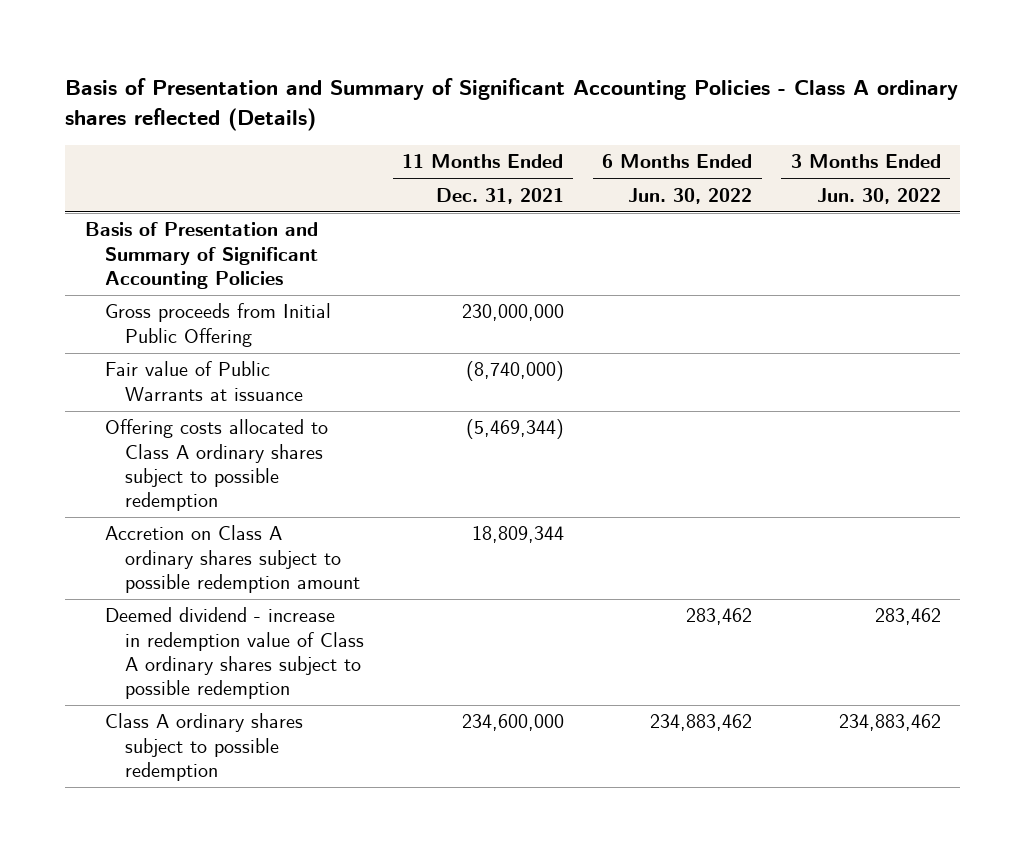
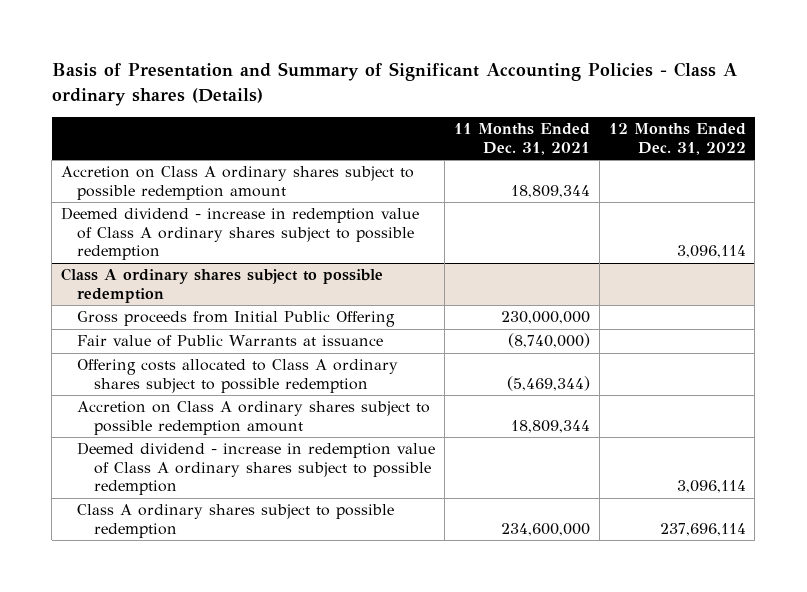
- Basis of Presentation and Summary of Significant Accounting Policies - Class A ordinary shares reflected (Details)
+ Basis of Presentation and Summary of Significant Accounting Policies - Class A ordinary shares (Details)
- | 11 Months Ended Dec. 31, 2021 | 6 Months Ended Jun. 30, 2022 | 3 Months Ended Jun. 30, 2022
+ | 11 Months Ended Dec. 31, 2021 | 12 Months Ended Dec. 31, 2022
- Basis of Presentation and Summary of Significant Accounting Policies
+ Accretion on Class A ordinary shares subject to possible redemption amount | 18,809,344 |
+ Deemed dividend - increase in redemption value of Class A ordinary shares subject to possible redemption | | 3,096,114
+ Class A ordinary shares subject to possible redemption

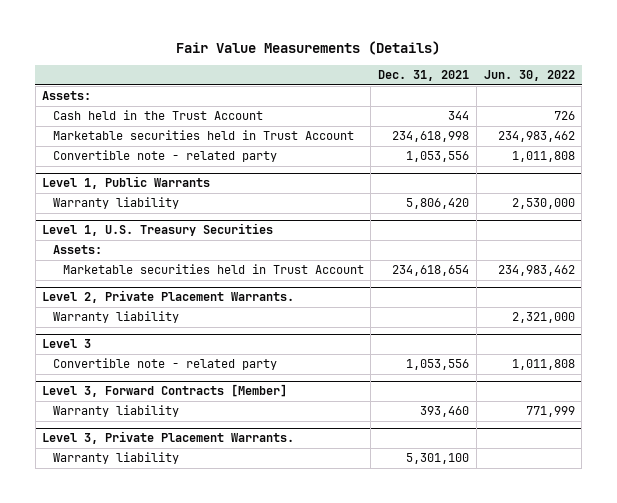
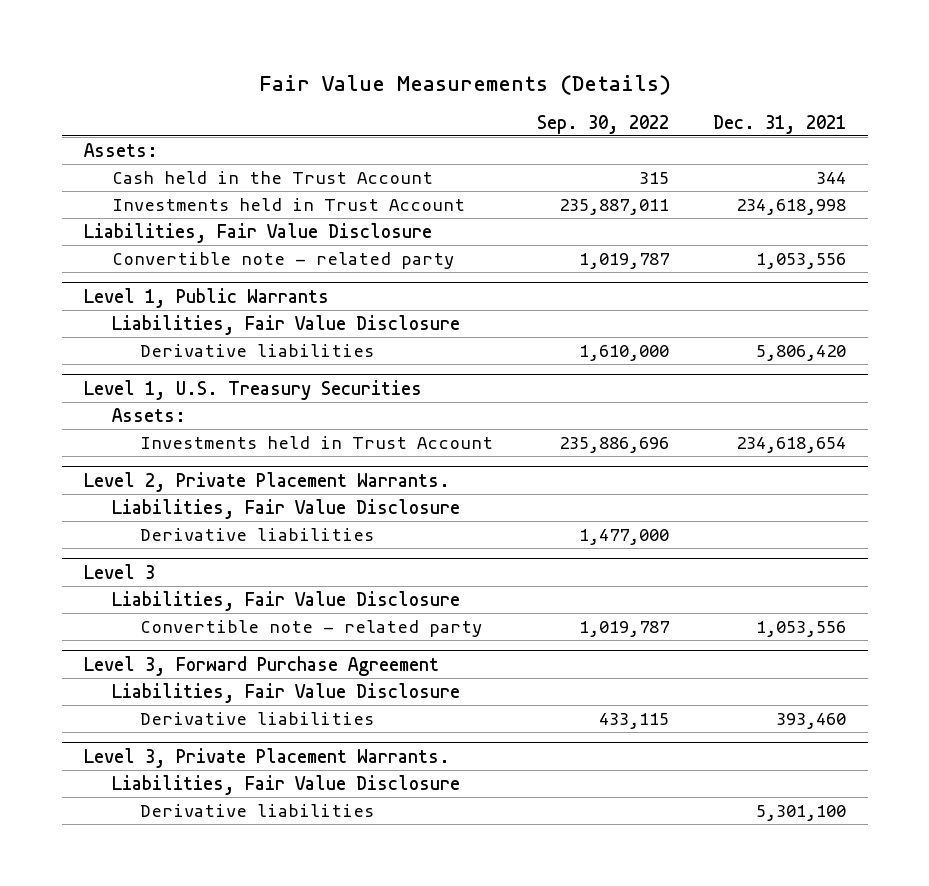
- | Dec. 31, 2021 | Jun. 30, 2022
+ | Sep. 30, 2022 | Dec. 31, 2021
- Marketable securities held in Trust Account | 234,618,998 | 234,983,462
+ Investments held in Trust Account | 235,887,011 | 234,618,998
+ Liabilities, Fair Value Disclosure
@ Level 1, Public Warrants
- Warranty liability | 5,806,420 | 2,530,000
+ Liabilities, Fair Value Disclosure
+ Derivative liabilities | 1,610,000 | 5,806,420
@ Level 1, U.S. Treasury Securities
- Marketable securities held in Trust Account | 234,618,654 | 234,983,462
+ Investments held in Trust Account | 235,886,696 | 234,618,654
@ Level 2, Private Placement Warrants.
- Warranty liability | | 2,321,000
+ Liabilities, Fair Value Disclosure
+ Derivative liabilities | 1,477,000 |
@ Level 3
+ Liabilities, Fair Value Disclosure
- Level 3, Forward Contracts [Member]
- Warranty liability | 393,460 | 771,999
+ Level 3, Forward Purchase Agreement
+ Liabilities, Fair Value Disclosure
+ Derivative liabilities | 433,115 | 393,460
@ Level 3, Private Placement Warrants.
- Warranty liability | 5,301,100 |
+ Liabilities, Fair Value Disclosure
+ Derivative liabilities | | 5,301,100

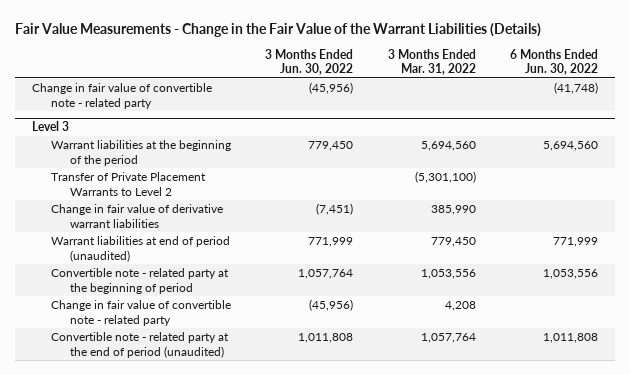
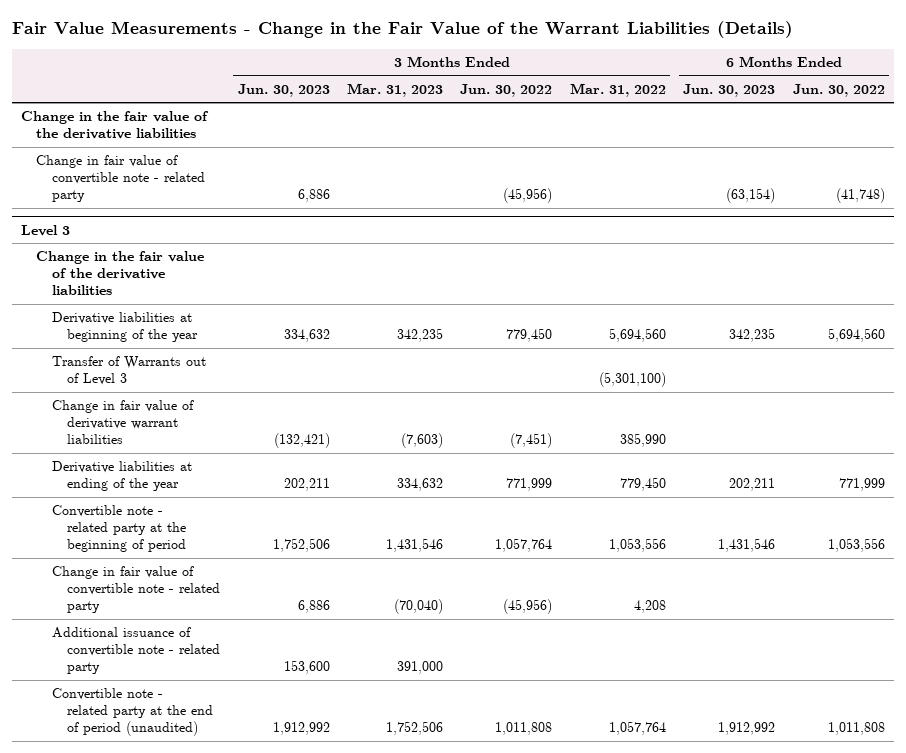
- | 3 Months Ended Jun. 30, 2022 | 3 Months Ended Mar. 31, 2022 | 6 Months Ended Jun. 30, 2022
+ | 3 Months Ended Jun. 30, 2023 | 3 Months Ended Mar. 31, 2023 | 3 Months Ended Jun. 30, 2022 | 3 Months Ended Mar. 31, 2022 | 6 Months Ended Jun. 30, 2023 | 6 Months Ended Jun. 30, 2022
+ Change in the fair value of the derivative liabilities
@ Level 3
- Warrant liabilities at the beginning of the period | 779,450 | 5,694,560 | 5,694,560
- Transfer of Private Placement Warrants to Level 2 | | (5,301,100) |
+ Change in the fair value of the derivative liabilities
+ Derivative liabilities at beginning of the year | 334,632 | 342,235 | 779,450 | 5,694,560 | 342,235 | 5,694,560
+ Transfer of Warrants out of Level 3 | | | | (5,301,100) | |
- Warrant liabilities at end of period (unaudited) | 771,999 | 779,450 | 771,999
+ Derivative liabilities at ending of the year | 202,211 | 334,632 | 771,999 | 779,450 | 202,211 | 771,999
+ Additional issuance of convertible note - related party | 153,600 | 391,000 | | | |

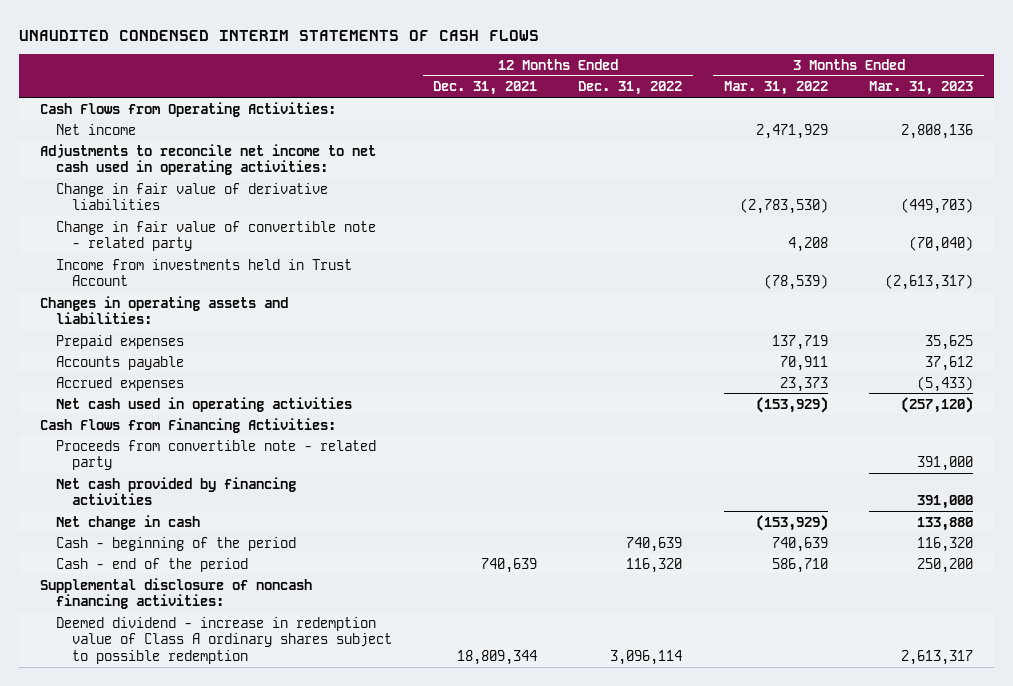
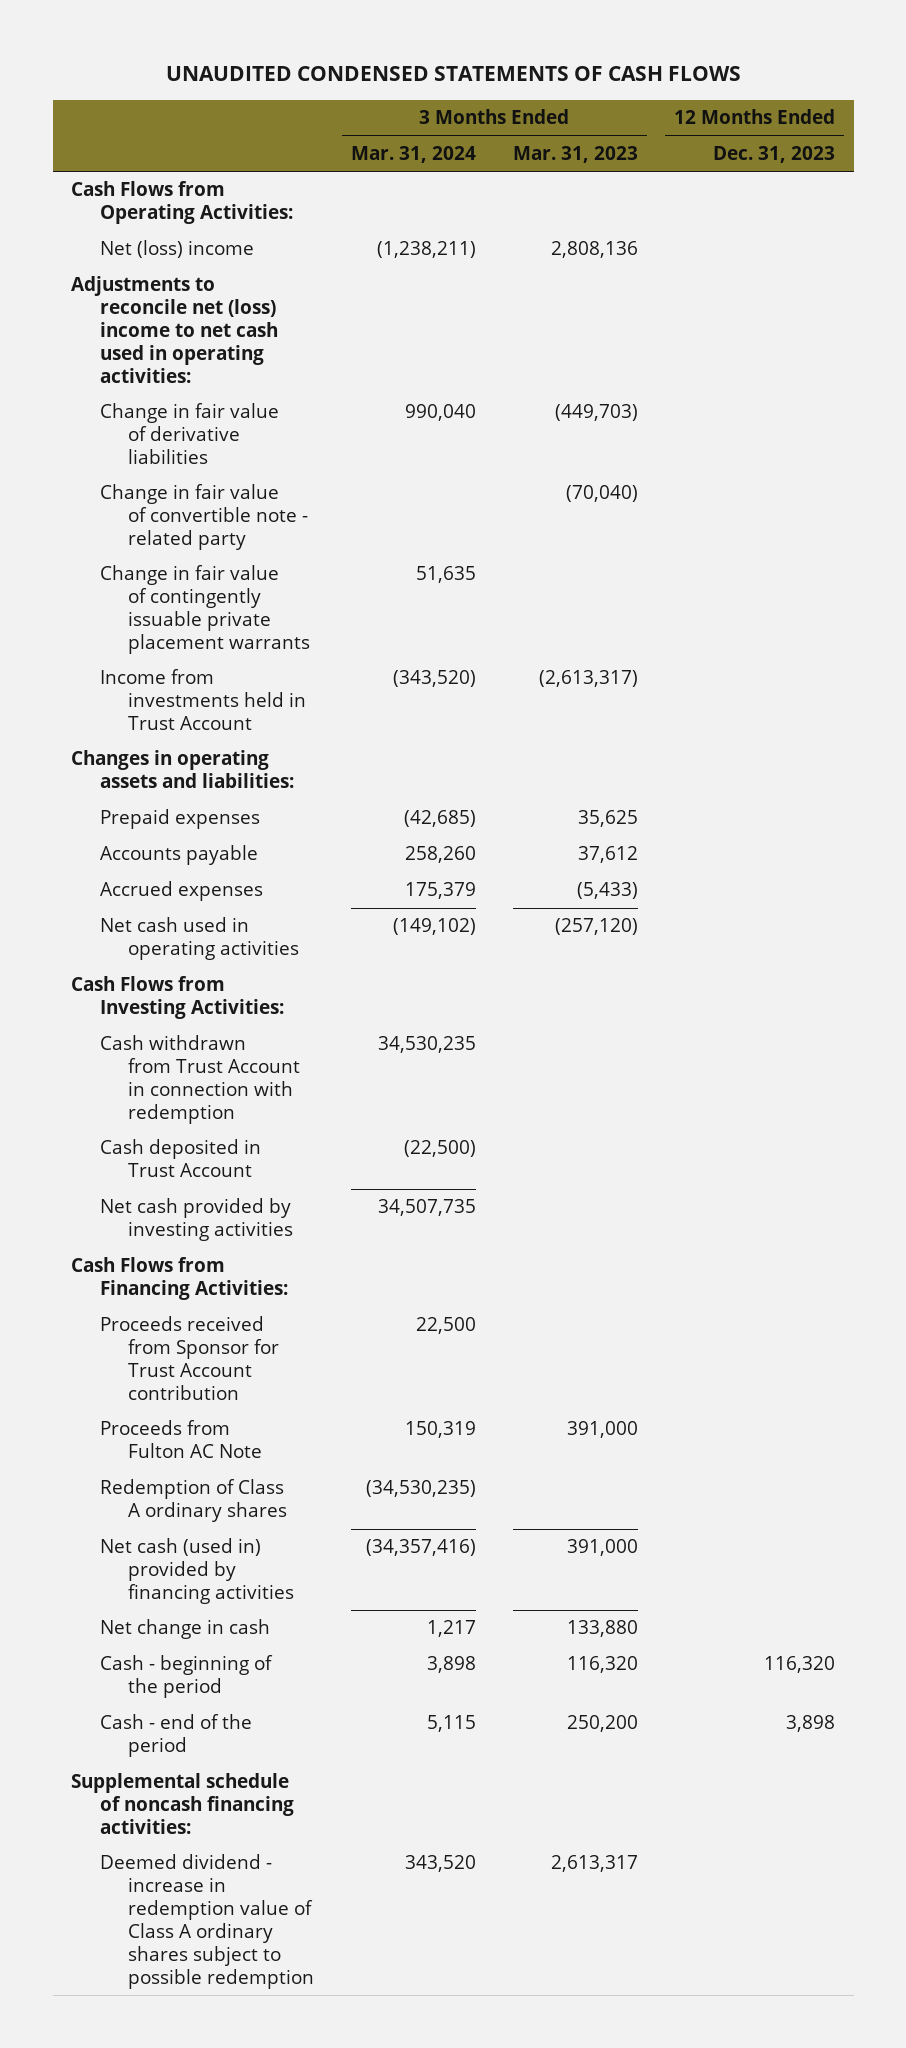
- UNAUDITED CONDENSED INTERIM STATEMENTS OF CASH FLOWS
+ UNAUDITED CONDENSED STATEMENTS OF CASH FLOWS
- | 12 Months Ended Dec. 31, 2021 | 12 Months Ended Dec. 31, 2022 | 3 Months Ended Mar. 31, 2022 | 3 Months Ended Mar. 31, 2023
+ | 3 Months Ended Mar. 31, 2024 | 3 Months Ended Mar. 31, 2023 | 12 Months Ended Dec. 31, 2023
- Net income | | | 2,471,929 | 2,808,136
- Adjustments to reconcile net income to net cash used in operating activities:
+ Net (loss) income | (1,238,211) | 2,808,136 |
+ Adjustments to reconcile net (loss) income to net cash used in operating activities:
+ Change in fair value of contingently issuable private placement warrants | 51,635 | |
+ Cash Flows from Investing Activities:
+ Cash withdrawn from Trust Account in connection with redemption | 34,530,235 | |
+ Cash deposited in Trust Account | (22,500) | |
+ Net cash provided by investing activities | 34,507,735 | |
- Proceeds from convertible note - related party | | | | 391,000
- Net cash provided by financing activities | | | | 391,000
+ Proceeds received from Sponsor for Trust Account contribution | 22,500 | |
+ Proceeds from Fulton AC Note | 150,319 | 391,000 |
+ Redemption of Class A ordinary shares | (34,530,235) | |
+ Net cash (used in) provided by financing activities | (34,357,416) | 391,000 |
- Supplemental disclosure of noncash financing activities:
+ Supplemental schedule of noncash financing activities:

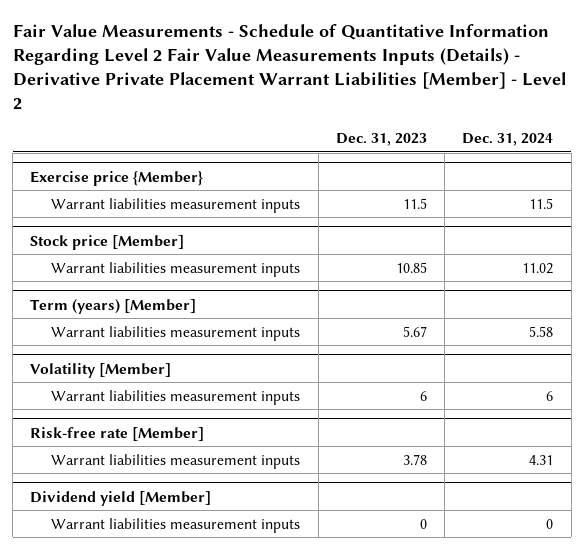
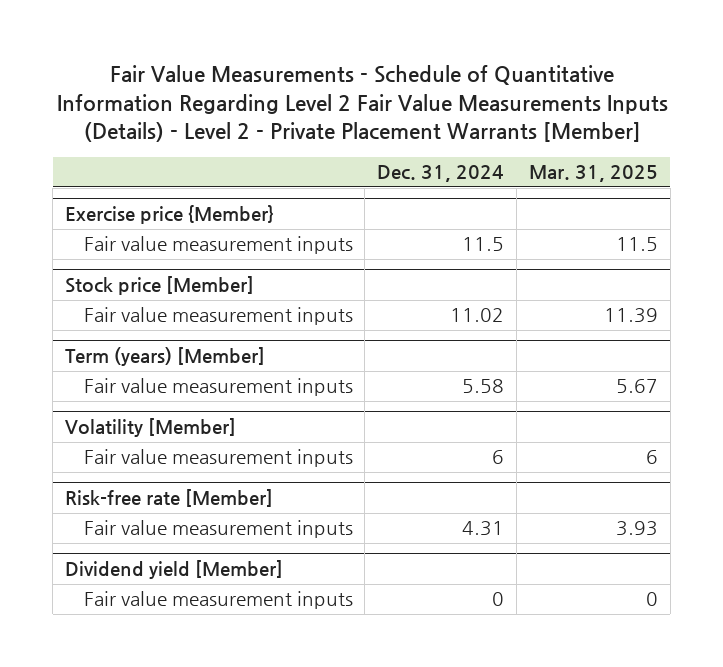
- Fair Value Measurements - Schedule of Quantitative Information Regarding Level 2 Fair Value Measurements Inputs (Details) - Derivative Private Placement Warrant Liabilities [Member] - Level 2
+ Fair Value Measurements - Schedule of Quantitative Information Regarding Level 2 Fair Value Measurements Inputs (Details) - Level 2 - Private Placement Warrants [Member]
- | Dec. 31, 2023 | Dec. 31, 2024
+ | Dec. 31, 2024 | Mar. 31, 2025
@ Exercise price {Member}
- Warrant liabilities measurement inputs | 11.5 | 11.5
+ Fair value measurement inputs | 11.5 | 11.5
@ Stock price [Member]
- Warrant liabilities measurement inputs | 10.85 | 11.02
+ Fair value measurement inputs | 11.02 | 11.39
@ Term (years) [Member]
- Warrant liabilities measurement inputs | 5.67 | 5.58
+ Fair value measurement inputs | 5.58 | 5.67
@ Volatility [Member]
- Warrant liabilities measurement inputs | 6 | 6
+ Fair value measurement inputs | 6 | 6
@ Risk-free rate [Member]
- Warrant liabilities measurement inputs | 3.78 | 4.31
+ Fair value measurement inputs | 4.31 | 3.93
@ Dividend yield [Member]
- Warrant liabilities measurement inputs | 0 | 0
+ Fair value measurement inputs | 0 | 0

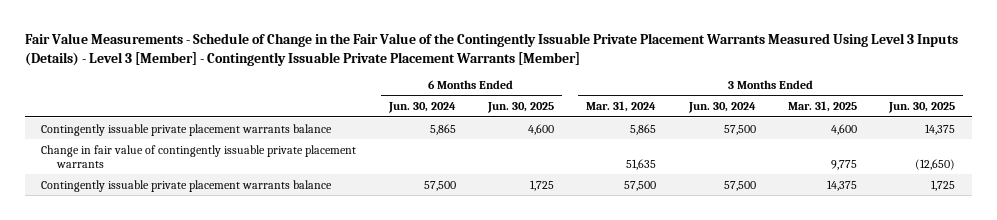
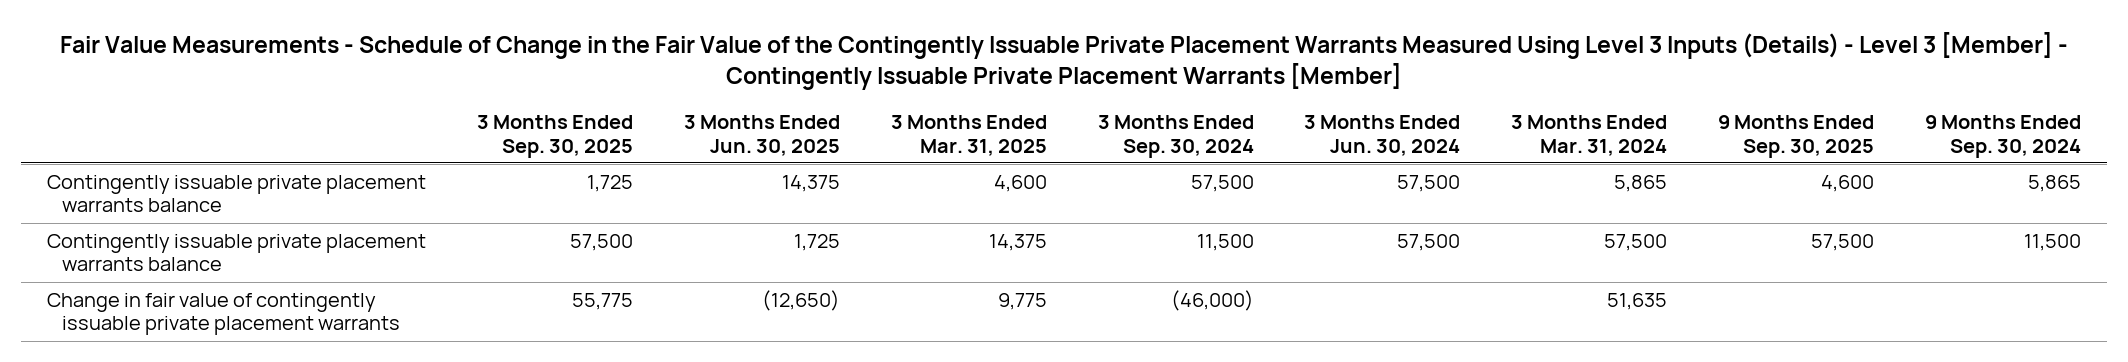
- | 6 Months Ended Jun. 30, 2024 | 6 Months Ended Jun. 30, 2025 | 3 Months Ended Mar. 31, 2024 | 3 Months Ended Jun. 30, 2024 | 3 Months Ended Mar. 31, 2025 | 3 Months Ended Jun. 30, 2025
+ | 3 Months Ended Sep. 30, 2025 | 3 Months Ended Jun. 30, 2025 | 3 Months Ended Mar. 31, 2025 | 3 Months Ended Sep. 30, 2024 | 3 Months Ended Jun. 30, 2024 | 3 Months Ended Mar. 31, 2024 | 9 Months Ended Sep. 30, 2025 | 9 Months Ended Sep. 30, 2024
moved down: Change in fair value of contingently issuable private placement warrants | 55,775 | (12,650) | 9,775 | (46,000) | | 51,635 | |

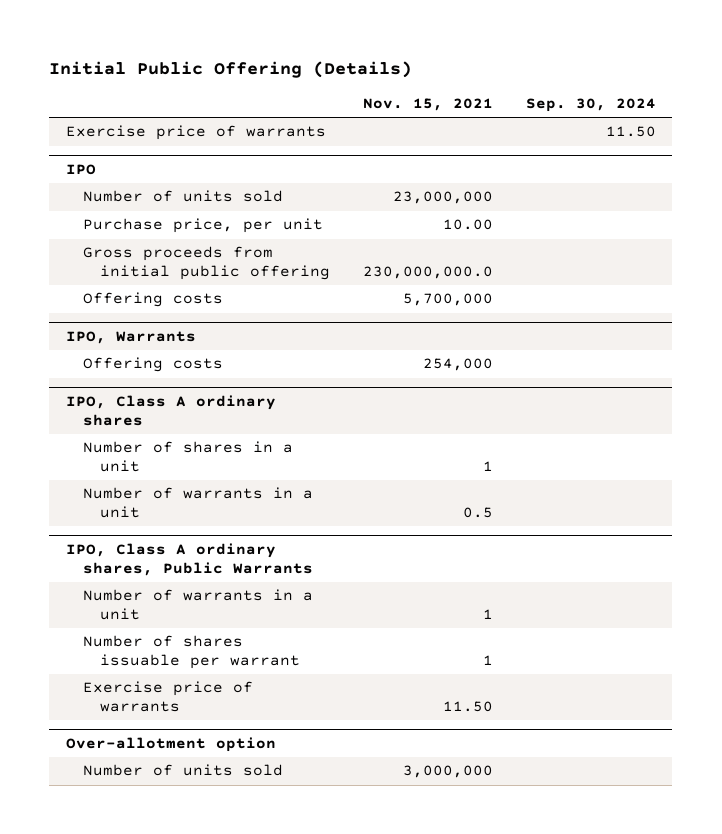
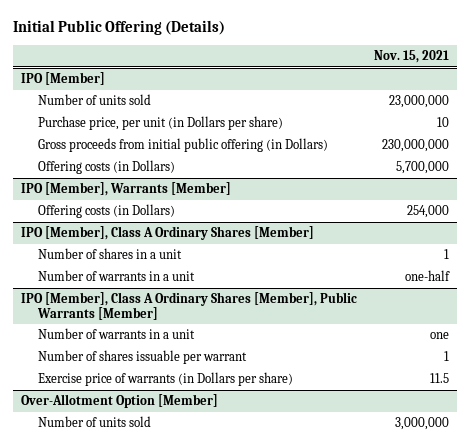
- | Nov. 15, 2021 | Sep. 30, 2024
+ | Nov. 15, 2021
- Exercise price of warrants | | 11.50
- IPO
+ IPO [Member]
- Purchase price, per unit | 10.00 |
- Gross proceeds from initial public offering | 230,000,000.0 |
- Offering costs | 5,700,000 |
- IPO, Warrants
- Offering costs | 254,000 |
- IPO, Class A ordinary shares
+ Purchase price, per unit (in Dollars per share) | 10
+ Gross proceeds from initial public offering (in Dollars) | 230,000,000
+ Offering costs (in Dollars) | 5,700,000
+ IPO [Member], Warrants [Member]
+ Offering costs (in Dollars) | 254,000
+ IPO [Member], Class A Ordinary Shares [Member]
- Number of warrants in a unit | 0.5 |
- IPO, Class A ordinary shares, Public Warrants
- Number of warrants in a unit | 1 |
+ Number of warrants in a unit | one-half
+ IPO [Member], Class A Ordinary Shares [Member], Public Warrants [Member]
+ Number of warrants in a unit | one
- Exercise price of warrants | 11.50 |
- Over-allotment option
+ Exercise price of warrants (in Dollars per share) | 11.5
+ Over-Allotment Option [Member]

